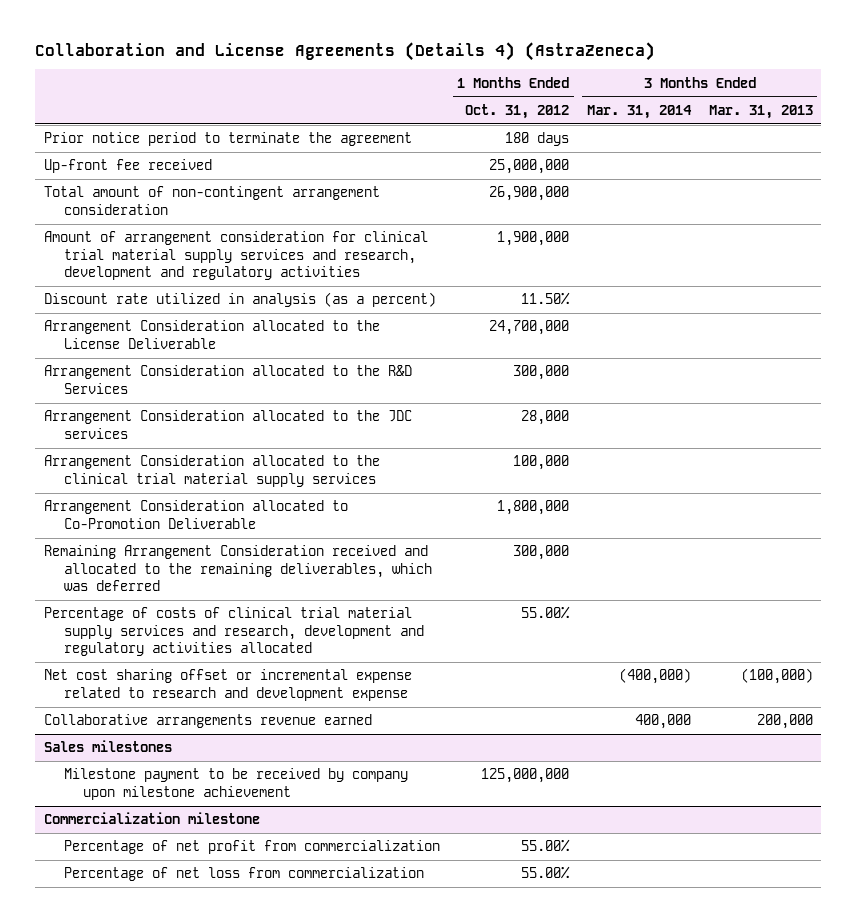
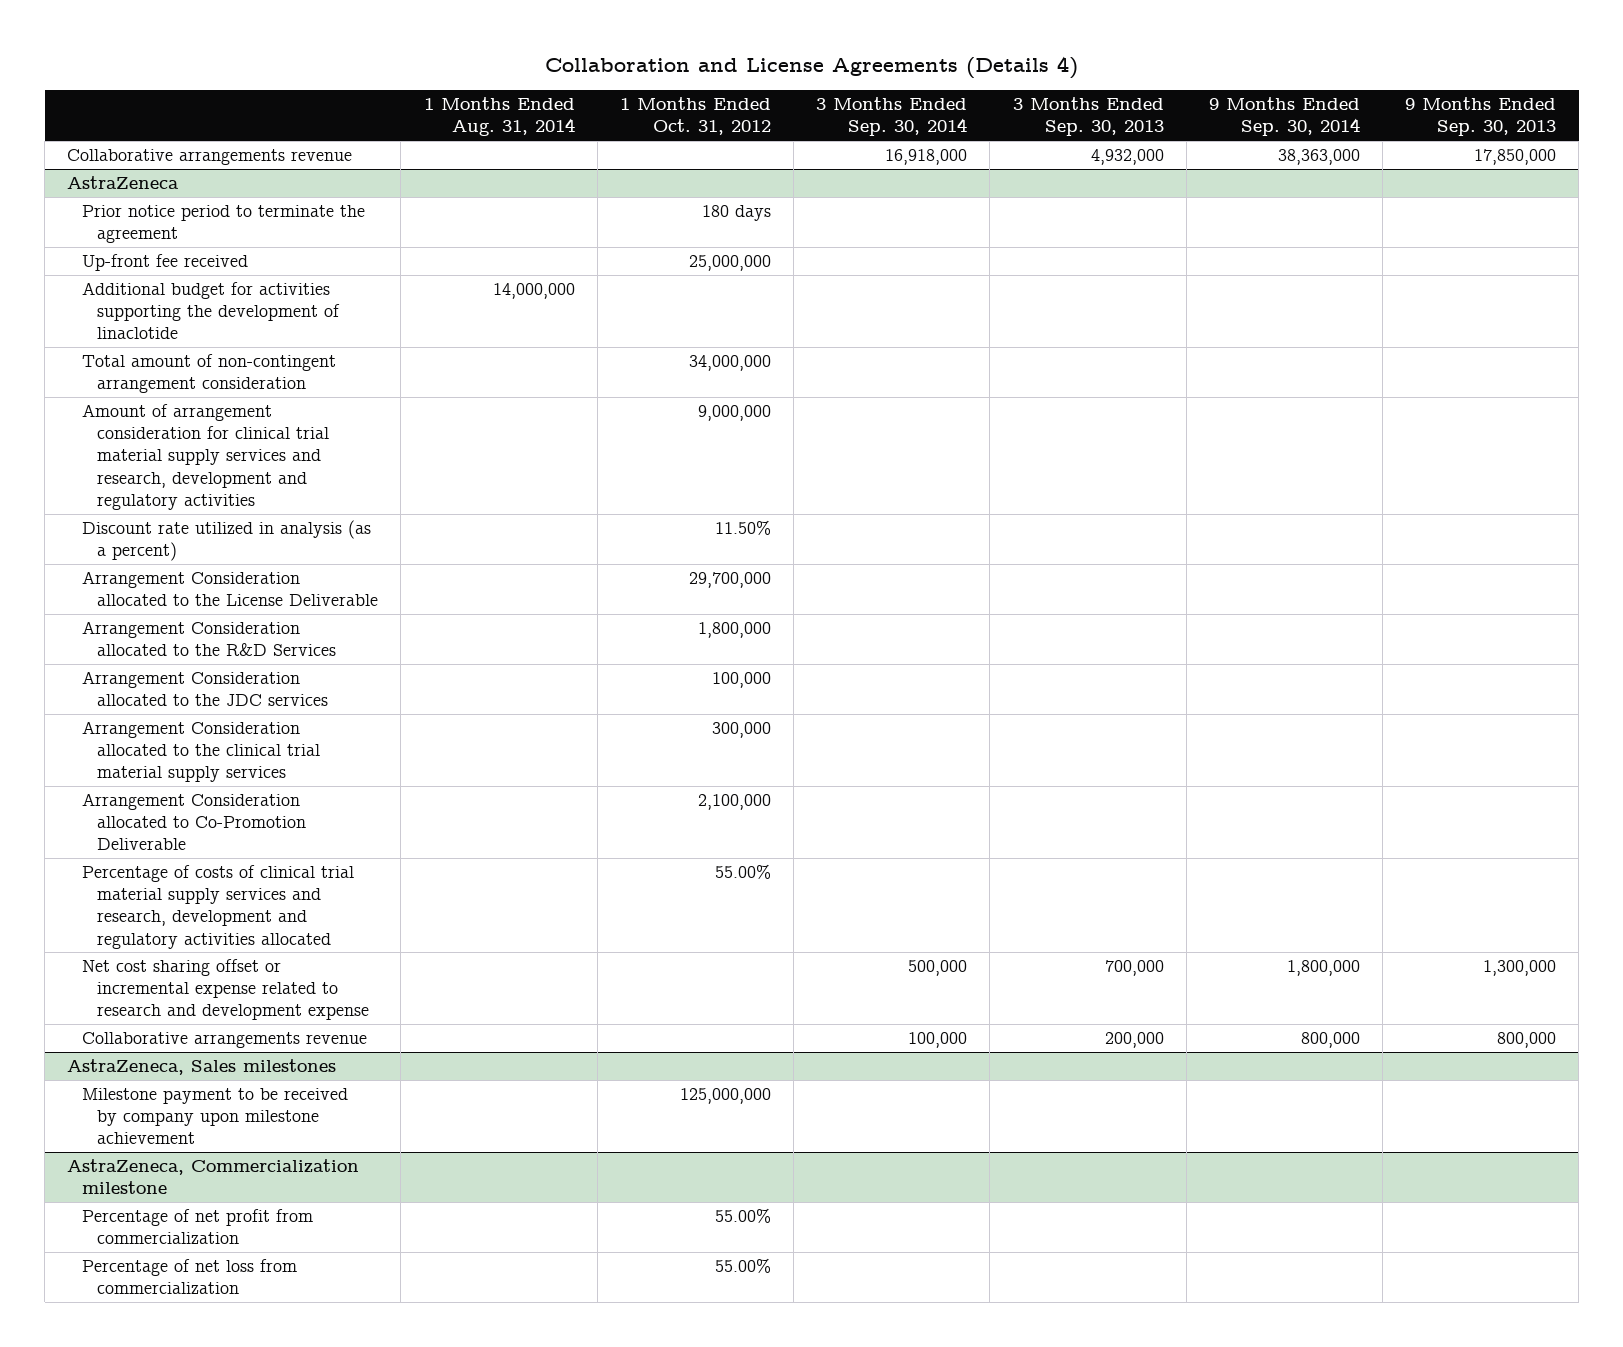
- Collaboration and License Agreements (Details 4) (AstraZeneca)
+ Collaboration and License Agreements (Details 4)
- | 1 Months Ended Oct. 31, 2012 | 3 Months Ended Mar. 31, 2014 | 3 Months Ended Mar. 31, 2013
+ | 1 Months Ended Aug. 31, 2014 | 1 Months Ended Oct. 31, 2012 | 3 Months Ended Sep. 30, 2014 | 3 Months Ended Sep. 30, 2013 | 9 Months Ended Sep. 30, 2014 | 9 Months Ended Sep. 30, 2013
+ Collaborative arrangements revenue | | | 16,918,000 | 4,932,000 | 38,363,000 | 17,850,000
+ AstraZeneca
- Total amount of non-contingent arrangement consideration | 26,900,000 | |
- Amount of arrangement consideration for clinical trial material supply services and research, development and regulatory activities | 1,900,000 | |
+ Additional budget for activities supporting the development of linaclotide | 14,000,000 | | | | |
+ Total amount of non-contingent arrangement consideration | | 34,000,000 | | | |
+ Amount of arrangement consideration for clinical trial material supply services and research, development and regulatory activities | | 9,000,000 | | | |
- Arrangement Consideration allocated to the License Deliverable | 24,700,000 | |
- Arrangement Consideration allocated to the R&D Services | 300,000 | |
- Arrangement Consideration allocated to the JDC services | 28,000 | |
- Arrangement Consideration allocated to the clinical trial material supply services | 100,000 | |
- Arrangement Consideration allocated to Co-Promotion Deliverable | 1,800,000 | |
- Remaining Arrangement Consideration received and allocated to the remaining deliverables, which was deferred | 300,000 | |
+ Arrangement Consideration allocated to the License Deliverable | | 29,700,000 | | | |
+ Arrangement Consideration allocated to the R&D Services | | 1,800,000 | | | |
+ Arrangement Consideration allocated to the JDC services | | 100,000 | | | |
+ Arrangement Consideration allocated to the clinical trial material supply services | | 300,000 | | | |
+ Arrangement Consideration allocated to Co-Promotion Deliverable | | 2,100,000 | | | |
- Collaborative arrangements revenue earned | | 400,000 | 200,000
- Sales milestones
+ Collaborative arrangements revenue | | | 100,000 | 200,000 | 800,000 | 800,000
+ AstraZeneca, Sales milestones
- Commercialization milestone
+ AstraZeneca, Commercialization milestone

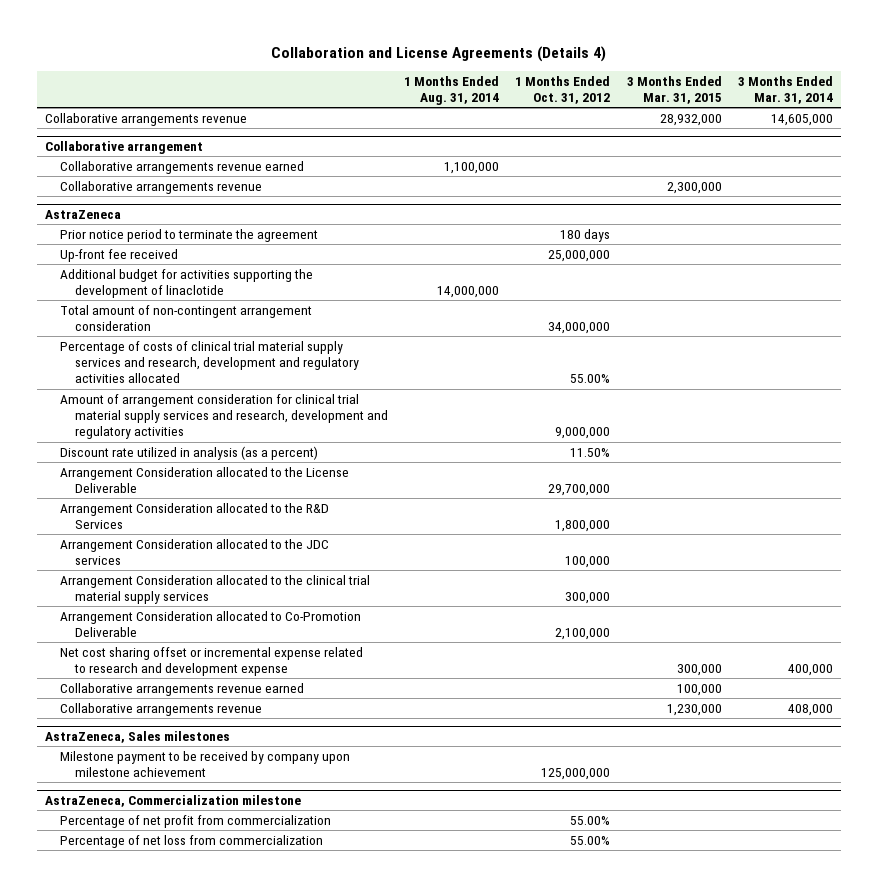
- | 1 Months Ended Aug. 31, 2014 | 1 Months Ended Oct. 31, 2012 | 3 Months Ended Sep. 30, 2014 | 3 Months Ended Sep. 30, 2013 | 9 Months Ended Sep. 30, 2014 | 9 Months Ended Sep. 30, 2013
+ | 1 Months Ended Aug. 31, 2014 | 1 Months Ended Oct. 31, 2012 | 3 Months Ended Mar. 31, 2015 | 3 Months Ended Mar. 31, 2014
+ Collaborative arrangement
+ Collaborative arrangements revenue earned | 1,100,000 | | |
+ Collaborative arrangements revenue | | | 2,300,000 |
@ AstraZeneca
moved up: Percentage of costs of clinical trial material supply services and research, development and regulatory activities allocated | | 55.00% | |
+ Collaborative arrangements revenue earned | | | 100,000 |

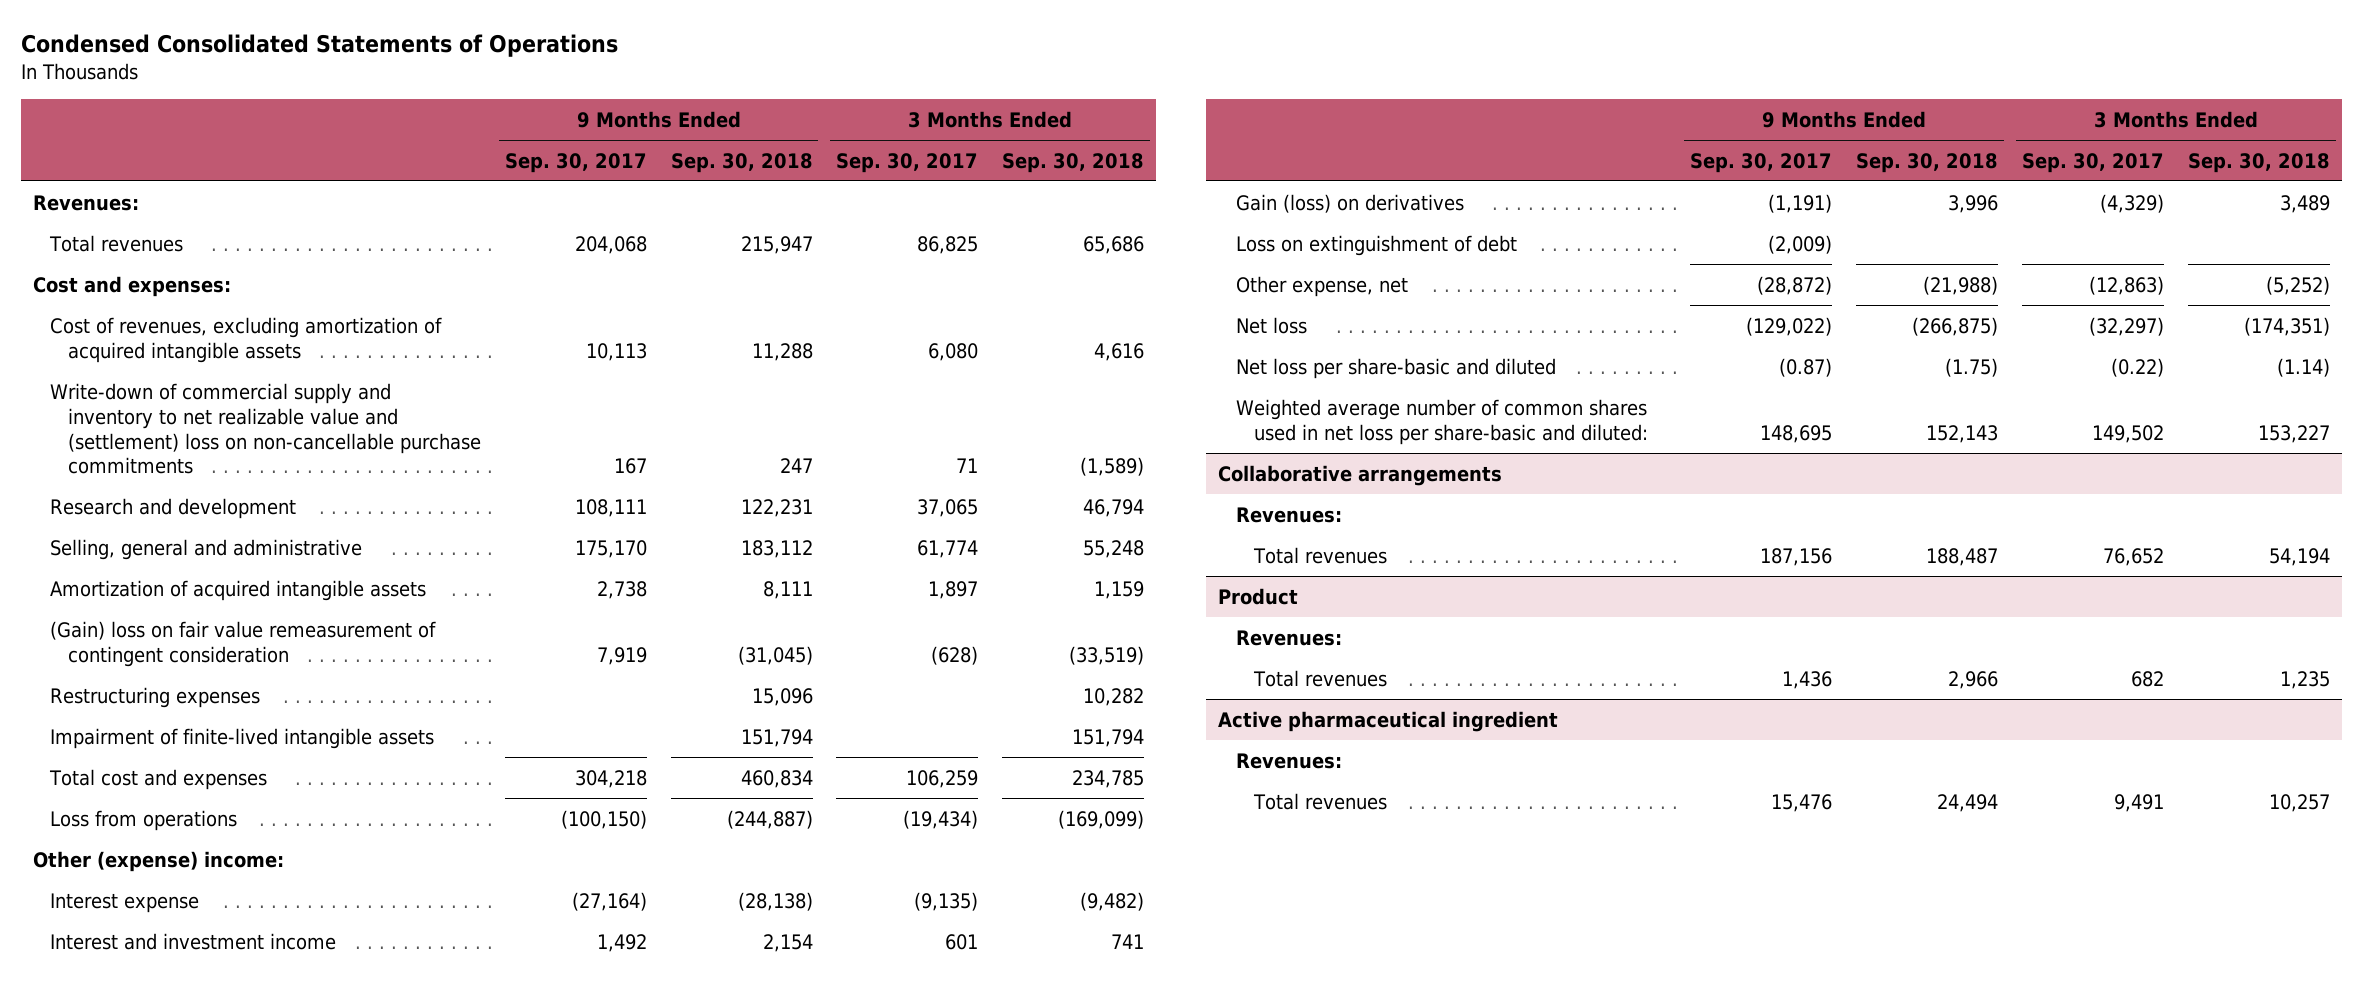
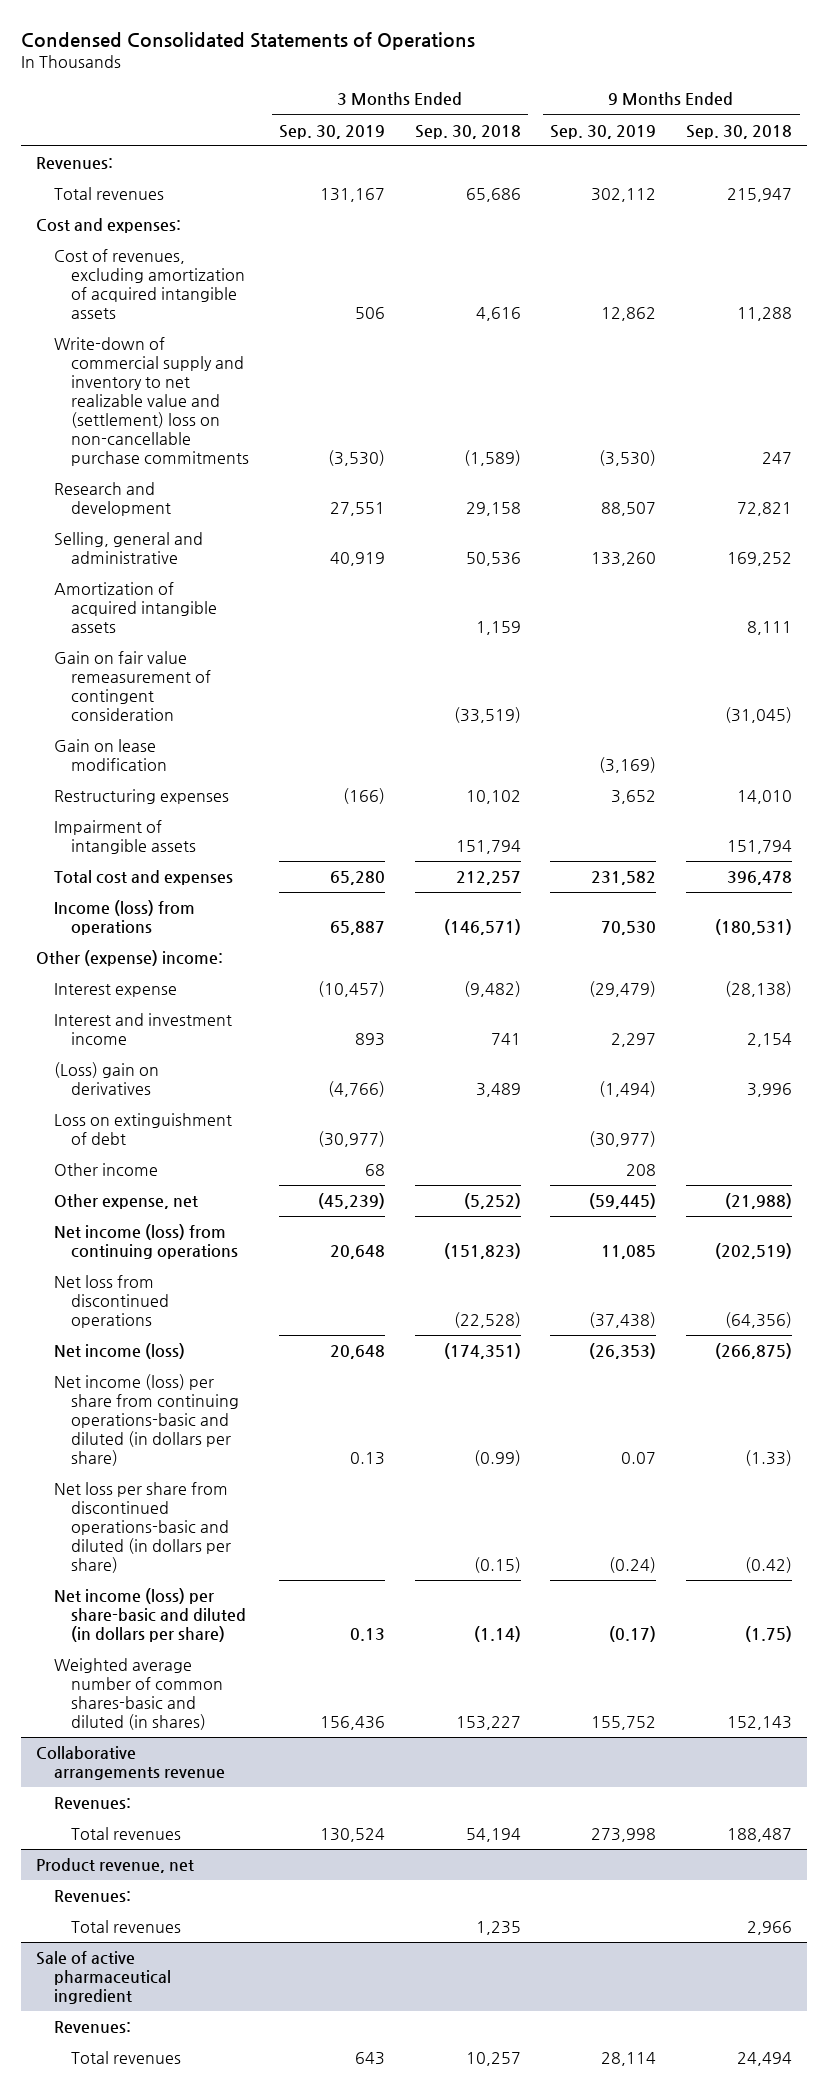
- | 9 Months Ended Sep. 30, 2017 | 9 Months Ended Sep. 30, 2018 | 3 Months Ended Sep. 30, 2017 | 3 Months Ended Sep. 30, 2018
+ | 3 Months Ended Sep. 30, 2019 | 3 Months Ended Sep. 30, 2018 | 9 Months Ended Sep. 30, 2019 | 9 Months Ended Sep. 30, 2018
- Research and development | 108,111 | 122,231 | 37,065 | 46,794
- Selling, general and administrative | 175,170 | 183,112 | 61,774 | 55,248
+ Research and development | 27,551 | 29,158 | 88,507 | 72,821
+ Selling, general and administrative | 40,919 | 50,536 | 133,260 | 169,252
- (Gain) loss on fair value remeasurement of contingent consideration | 7,919 | (31,045) | (628) | (33,519)
- Restructuring expenses | | 15,096 | | 10,282
- Impairment of finite-lived intangible assets | | 151,794 | | 151,794
- Total cost and expenses | 304,218 | 460,834 | 106,259 | 234,785
- Loss from operations | (100,150) | (244,887) | (19,434) | (169,099)
+ Gain on fair value remeasurement of contingent consideration | | (33,519) | | (31,045)
+ Gain on lease modification | | | (3,169) |
+ Restructuring expenses | (166) | 10,102 | 3,652 | 14,010
+ Impairment of intangible assets | | 151,794 | | 151,794
+ Total cost and expenses | 65,280 | 212,257 | 231,582 | 396,478
+ Income (loss) from operations | 65,887 | (146,571) | 70,530 | (180,531)
- Gain (loss) on derivatives | (1,191) | 3,996 | (4,329) | 3,489
+ (Loss) gain on derivatives | (4,766) | 3,489 | (1,494) | 3,996
+ Other income | 68 | | 208 |
- Net loss | (129,022) | (266,875) | (32,297) | (174,351)
- Net loss per share-basic and diluted | (0.87) | (1.75) | (0.22) | (1.14)
- Weighted average number of common shares used in net loss per share-basic and diluted: | 148,695 | 152,143 | 149,502 | 153,227
- Collaborative arrangements
+ Net income (loss) from continuing operations | 20,648 | (151,823) | 11,085 | (202,519)
+ Net loss from discontinued operations | | (22,528) | (37,438) | (64,356)
+ Net income (loss) | 20,648 | (174,351) | (26,353) | (266,875)
+ Net income (loss) per share from continuing operations-basic and diluted (in dollars per share) | 0.13 | (0.99) | 0.07 | (1.33)
+ Net loss per share from discontinued operations-basic and diluted (in dollars per share) | | (0.15) | (0.24) | (0.42)
+ Net income (loss) per share-basic and diluted (in dollars per share) | 0.13 | (1.14) | (0.17) | (1.75)
+ Weighted average number of common shares-basic and diluted (in shares) | 156,436 | 153,227 | 155,752 | 152,143
+ Collaborative arrangements revenue
- Product
+ Product revenue, net
- Active pharmaceutical ingredient
+ Sale of active pharmaceutical ingredient

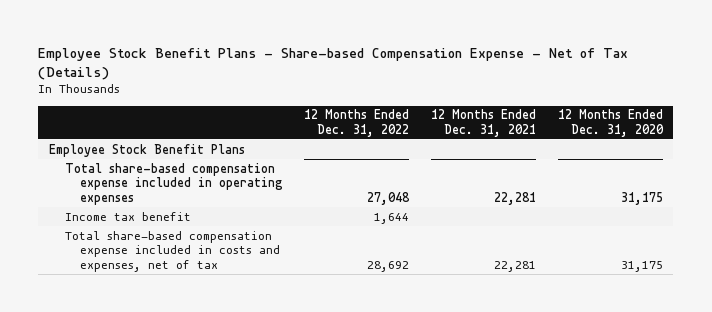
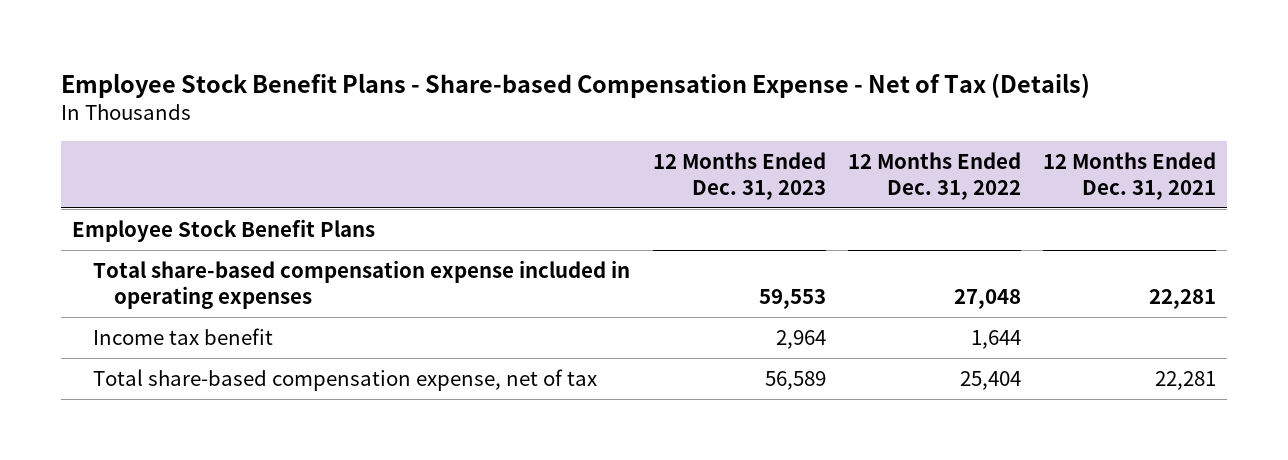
- | 12 Months Ended Dec. 31, 2022 | 12 Months Ended Dec. 31, 2021 | 12 Months Ended Dec. 31, 2020
+ | 12 Months Ended Dec. 31, 2023 | 12 Months Ended Dec. 31, 2022 | 12 Months Ended Dec. 31, 2021
- Total share-based compensation expense included in costs and expenses, net of tax | 28,692 | 22,281 | 31,175
+ Total share-based compensation expense, net of tax | 56,589 | 25,404 | 22,281

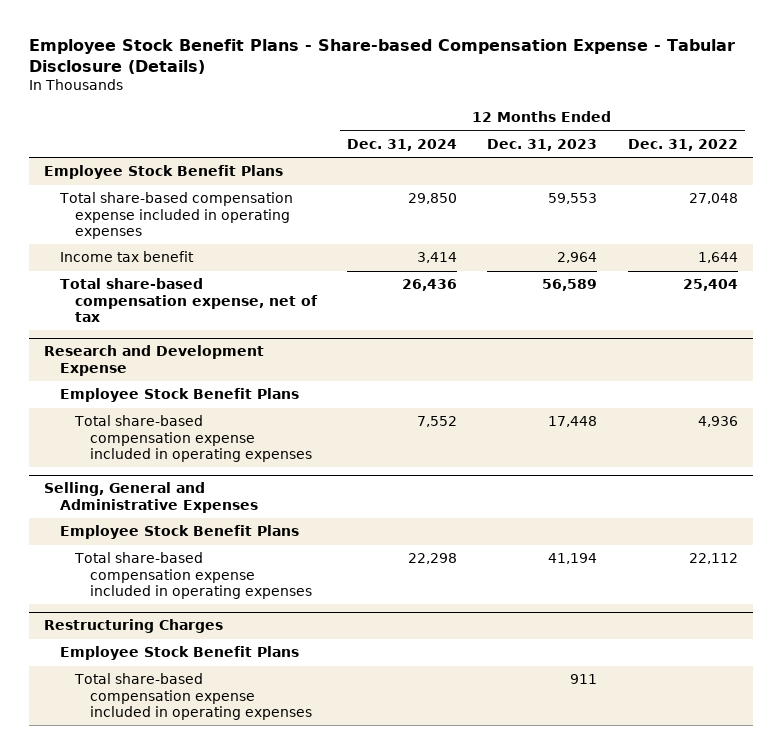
- Employee Stock Benefit Plans - Share-based Compensation Expense - Net of Tax (Details)
+ Employee Stock Benefit Plans - Share-based Compensation Expense - Tabular Disclosure (Details)
- | 12 Months Ended Dec. 31, 2023 | 12 Months Ended Dec. 31, 2022 | 12 Months Ended Dec. 31, 2021
+ | 12 Months Ended Dec. 31, 2024 | 12 Months Ended Dec. 31, 2023 | 12 Months Ended Dec. 31, 2022
+ Research and Development Expense
+ Employee Stock Benefit Plans
+ Total share-based compensation expense included in operating expenses | 7,552 | 17,448 | 4,936
+ Selling, General and Administrative Expenses
+ Employee Stock Benefit Plans
+ Total share-based compensation expense included in operating expenses | 22,298 | 41,194 | 22,112
+ Restructuring Charges
+ Employee Stock Benefit Plans
+ Total share-based compensation expense included in operating expenses | | 911 |

